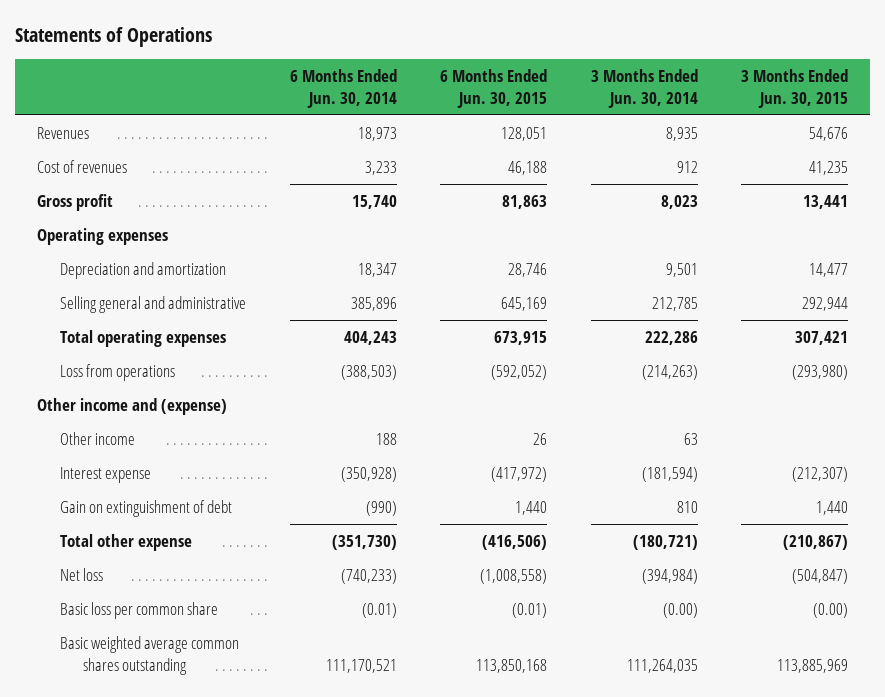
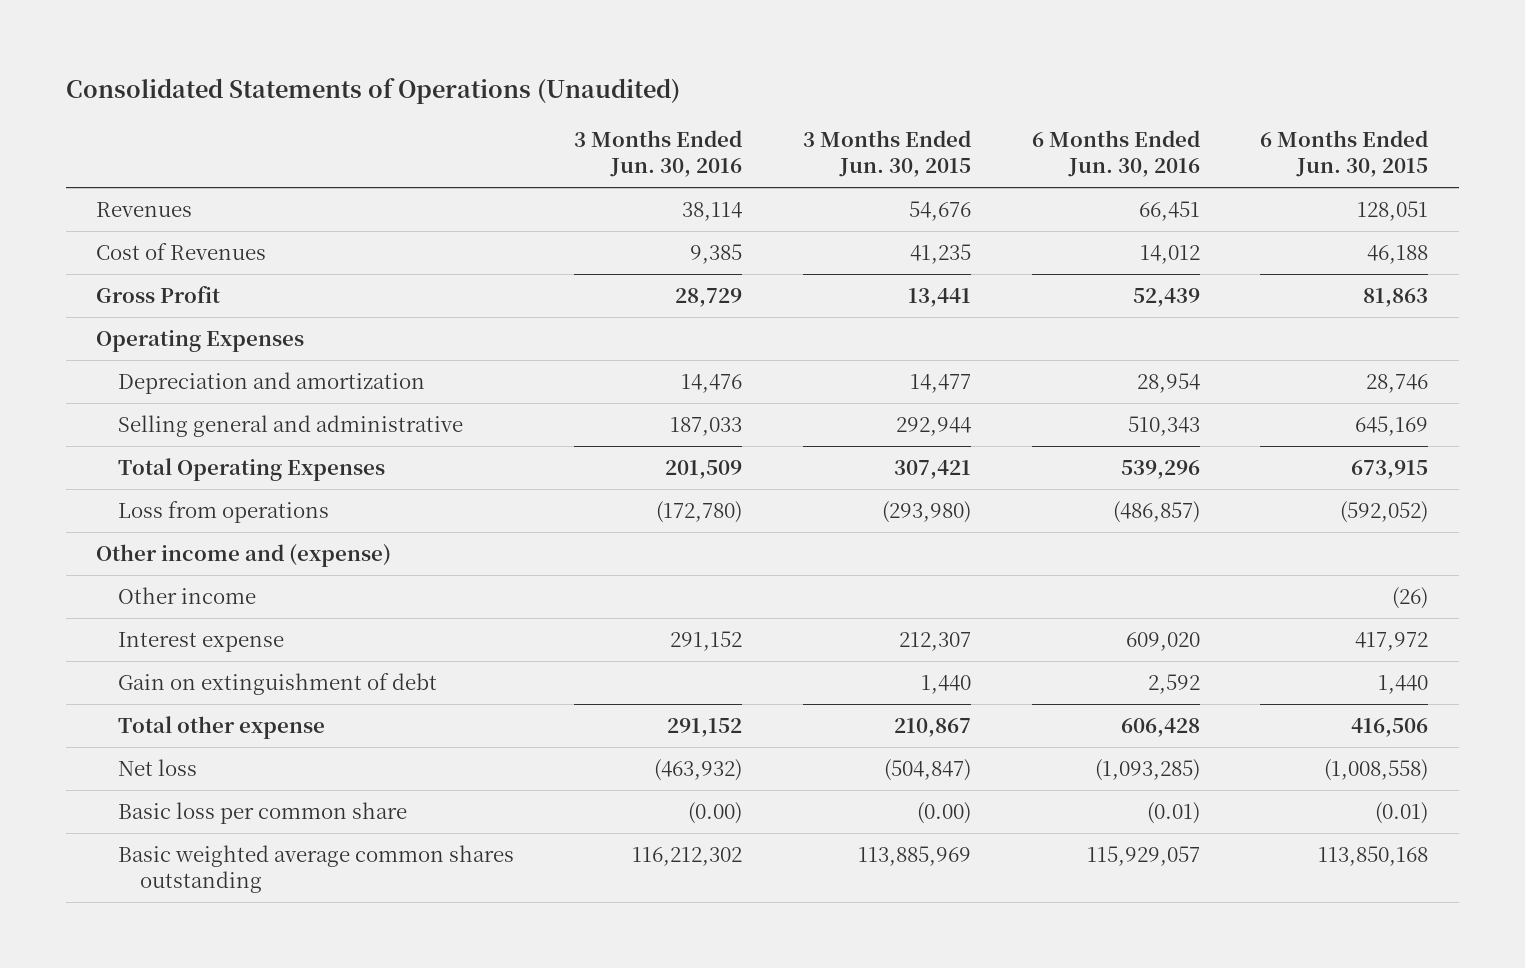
- Statements of Operations
+ Consolidated Statements of Operations (Unaudited)
- | 6 Months Ended Jun. 30, 2014 | 6 Months Ended Jun. 30, 2015 | 3 Months Ended Jun. 30, 2014 | 3 Months Ended Jun. 30, 2015
+ | 3 Months Ended Jun. 30, 2016 | 3 Months Ended Jun. 30, 2015 | 6 Months Ended Jun. 30, 2016 | 6 Months Ended Jun. 30, 2015
- Cost of revenues | 3,233 | 46,188 | 912 | 41,235
- Gross profit | 15,740 | 81,863 | 8,023 | 13,441
- Operating expenses
+ Cost of Revenues | 9,385 | 41,235 | 14,012 | 46,188
+ Gross Profit | 28,729 | 13,441 | 52,439 | 81,863
+ Operating Expenses
- Total operating expenses | 404,243 | 673,915 | 222,286 | 307,421
+ Total Operating Expenses | 201,509 | 307,421 | 539,296 | 673,915
- Other income | 188 | 26 | 63 |
- Interest expense | (350,928) | (417,972) | (181,594) | (212,307)
+ Other income | | | | (26)
+ Interest expense | 291,152 | 212,307 | 609,020 | 417,972
- Total other expense | (351,730) | (416,506) | (180,721) | (210,867)
+ Total other expense | 291,152 | 210,867 | 606,428 | 416,506

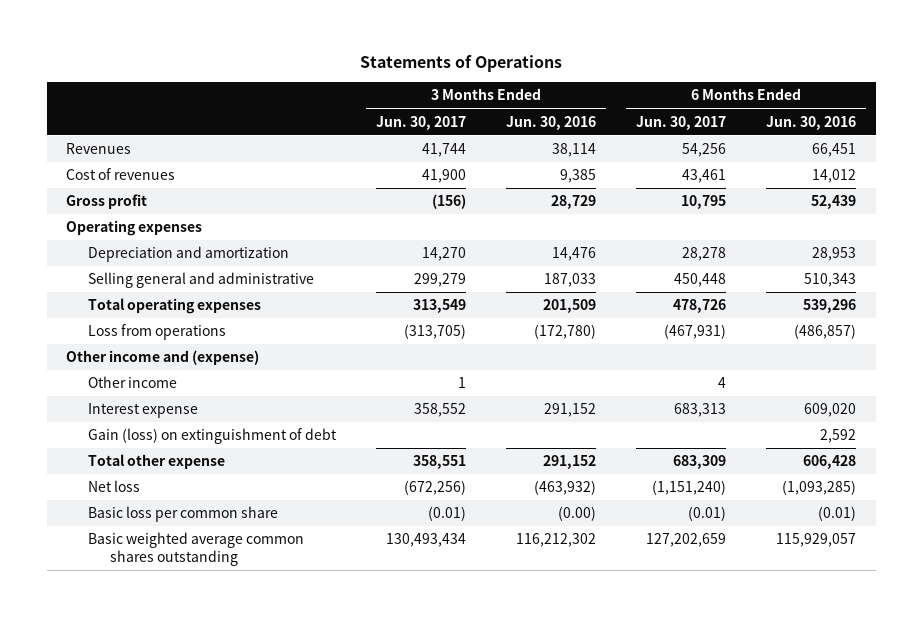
- Consolidated Statements of Operations (Unaudited)
+ Statements of Operations
- | 3 Months Ended Jun. 30, 2016 | 3 Months Ended Jun. 30, 2015 | 6 Months Ended Jun. 30, 2016 | 6 Months Ended Jun. 30, 2015
+ | 3 Months Ended Jun. 30, 2017 | 3 Months Ended Jun. 30, 2016 | 6 Months Ended Jun. 30, 2017 | 6 Months Ended Jun. 30, 2016
- Cost of Revenues | 9,385 | 41,235 | 14,012 | 46,188
- Gross Profit | 28,729 | 13,441 | 52,439 | 81,863
- Operating Expenses
- Depreciation and amortization | 14,476 | 14,477 | 28,954 | 28,746
+ Cost of revenues | 41,900 | 9,385 | 43,461 | 14,012
+ Gross profit | (156) | 28,729 | 10,795 | 52,439
+ Operating expenses
+ Depreciation and amortization | 14,270 | 14,476 | 28,278 | 28,953
- Total Operating Expenses | 201,509 | 307,421 | 539,296 | 673,915
+ Total operating expenses | 313,549 | 201,509 | 478,726 | 539,296
- Gain on extinguishment of debt | | 1,440 | 2,592 | 1,440
+ Gain (loss) on extinguishment of debt | | | | 2,592

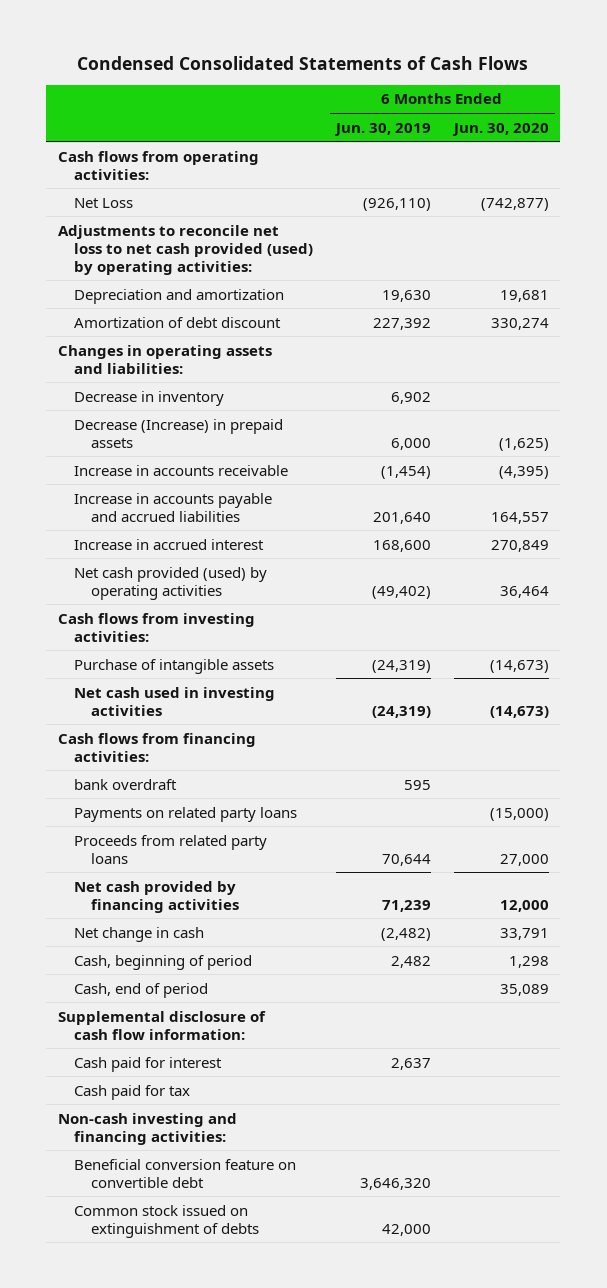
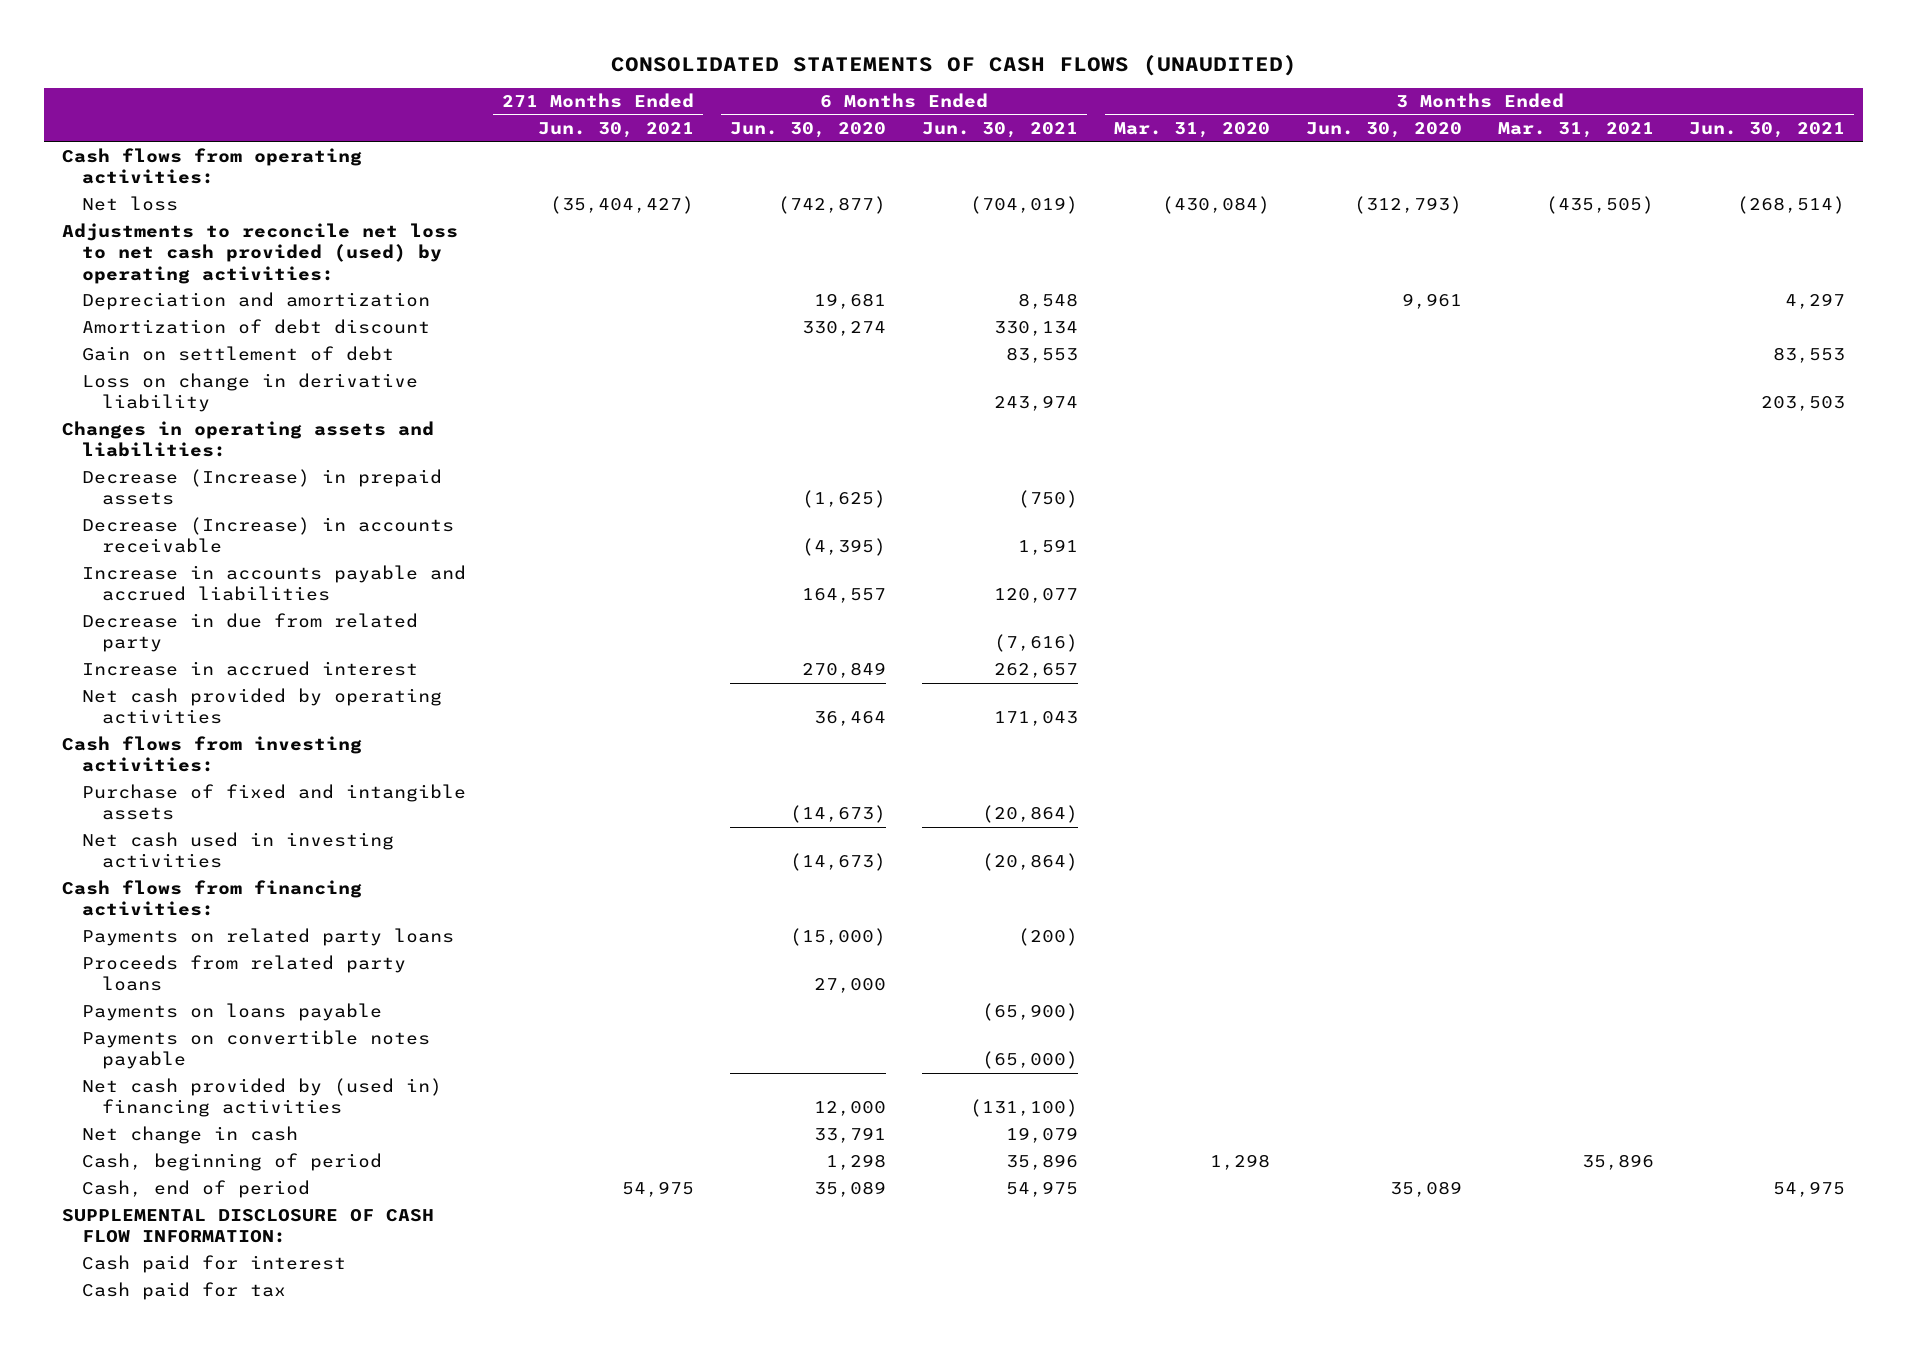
- Condensed Consolidated Statements of Cash Flows
+ CONSOLIDATED STATEMENTS OF CASH FLOWS (UNAUDITED)
- | 6 Months Ended Jun. 30, 2019 | 6 Months Ended Jun. 30, 2020
+ | 271 Months Ended Jun. 30, 2021 | 6 Months Ended Jun. 30, 2020 | 6 Months Ended Jun. 30, 2021 | 3 Months Ended Mar. 31, 2020 | 3 Months Ended Jun. 30, 2020 | 3 Months Ended Mar. 31, 2021 | 3 Months Ended Jun. 30, 2021
- Net Loss | (926,110) | (742,877)
+ Net loss | (35,404,427) | (742,877) | (704,019) | (430,084) | (312,793) | (435,505) | (268,514)
+ Gain on settlement of debt | | | 83,553 | | | | 83,553
+ Loss on change in derivative liability | | | 243,974 | | | | 203,503
- Decrease in inventory | 6,902 |
- Increase in accounts receivable | (1,454) | (4,395)
+ Decrease (Increase) in accounts receivable | | (4,395) | 1,591 | | | |
+ Decrease in due from related party | | | (7,616) | | | |
- Net cash provided (used) by operating activities | (49,402) | 36,464
+ Net cash provided by operating activities | | 36,464 | 171,043 | | | |
- Purchase of intangible assets | (24,319) | (14,673)
+ Purchase of fixed and intangible assets | | (14,673) | (20,864) | | | |
- bank overdraft | 595 |
- Net cash provided by financing activities | 71,239 | 12,000
+ Payments on loans payable | | | (65,900) | | | |
+ Payments on convertible notes payable | | | (65,000) | | | |
+ Net cash provided by (used in) financing activities | | 12,000 | (131,100) | | | |
- Supplemental disclosure of cash flow information:
+ SUPPLEMENTAL DISCLOSURE OF CASH FLOW INFORMATION:
- Non-cash investing and financing activities:
- Beneficial conversion feature on convertible debt | 3,646,320 |
- Common stock issued on extinguishment of debts | 42,000 |

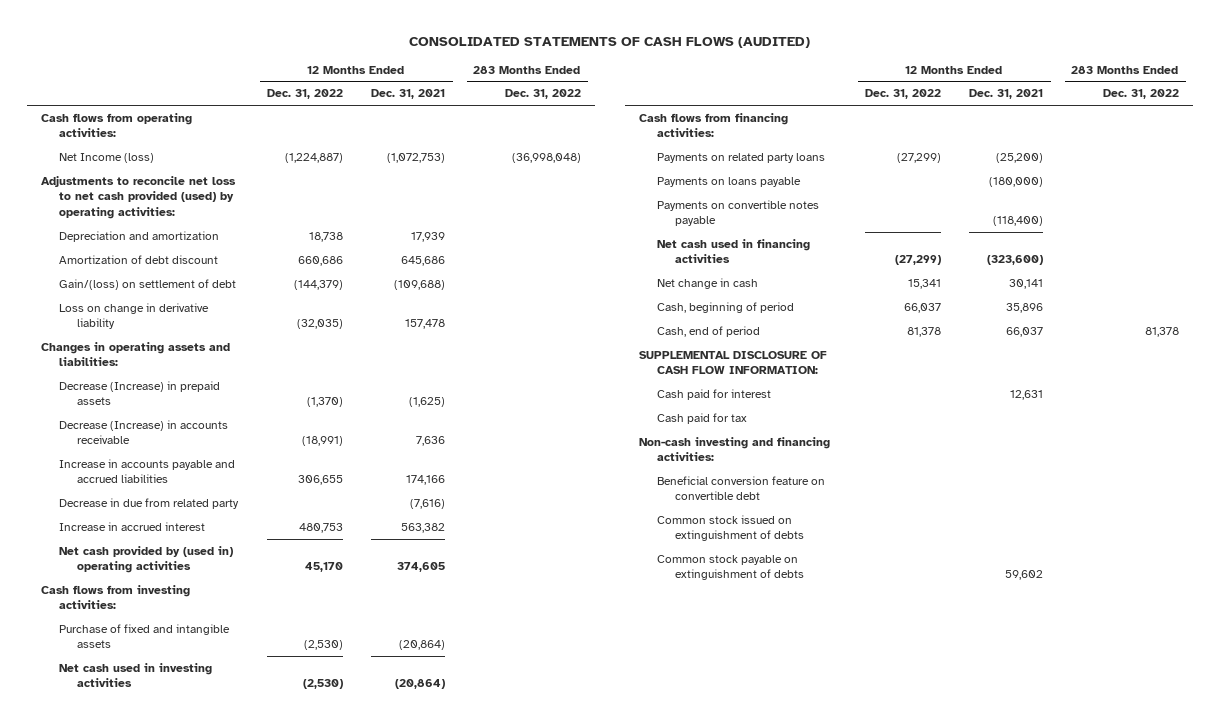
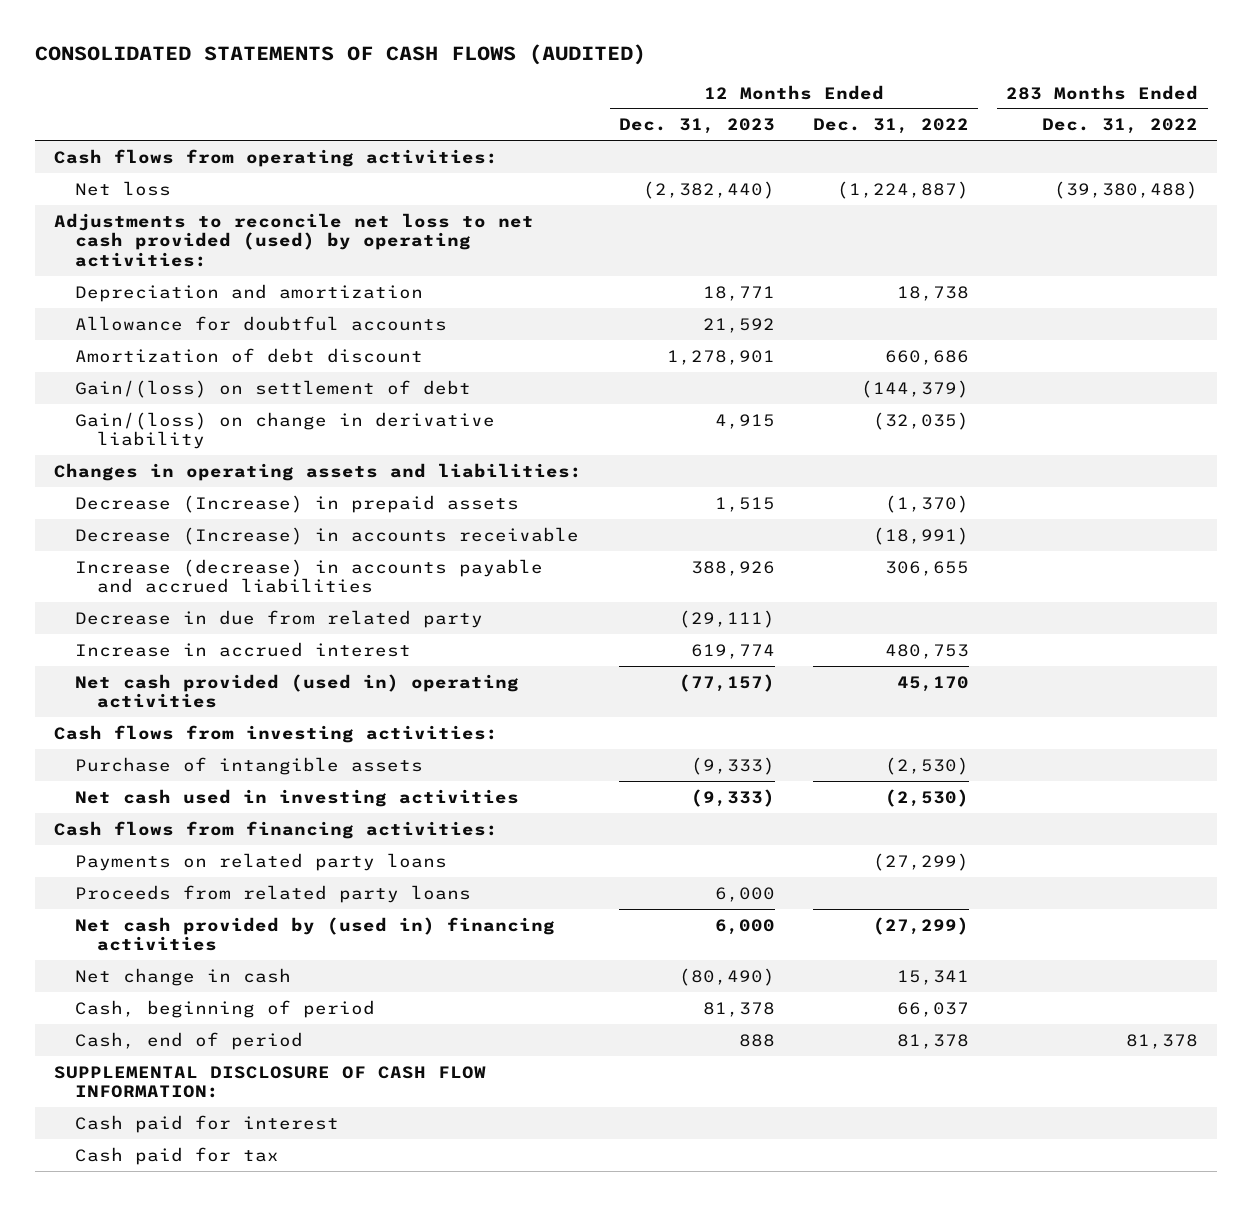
- | 12 Months Ended Dec. 31, 2022 | 12 Months Ended Dec. 31, 2021 | 283 Months Ended Dec. 31, 2022
+ | 12 Months Ended Dec. 31, 2023 | 12 Months Ended Dec. 31, 2022 | 283 Months Ended Dec. 31, 2022
- Net Income (loss) | (1,224,887) | (1,072,753) | (36,998,048)
+ Net loss | (2,382,440) | (1,224,887) | (39,380,488)
+ Allowance for doubtful accounts | 21,592 | |
- Loss on change in derivative liability | (32,035) | 157,478 |
+ Gain/(loss) on change in derivative liability | 4,915 | (32,035) |
- Increase in accounts payable and accrued liabilities | 306,655 | 174,166 |
+ Increase (decrease) in accounts payable and accrued liabilities | 388,926 | 306,655 |
- Net cash provided by (used in) operating activities | 45,170 | 374,605 |
+ Net cash provided (used in) operating activities | (77,157) | 45,170 |
- Purchase of fixed and intangible assets | (2,530) | (20,864) |
+ Purchase of intangible assets | (9,333) | (2,530) |
- Payments on loans payable | | (180,000) |
- Payments on convertible notes payable | | (118,400) |
- Net cash used in financing activities | (27,299) | (323,600) |
+ Proceeds from related party loans | 6,000 | |
+ Net cash provided by (used in) financing activities | 6,000 | (27,299) |
- Non-cash investing and financing activities:
- Beneficial conversion feature on convertible debt
- Common stock issued on extinguishment of debts
- Common stock payable on extinguishment of debts | | 59,602 |

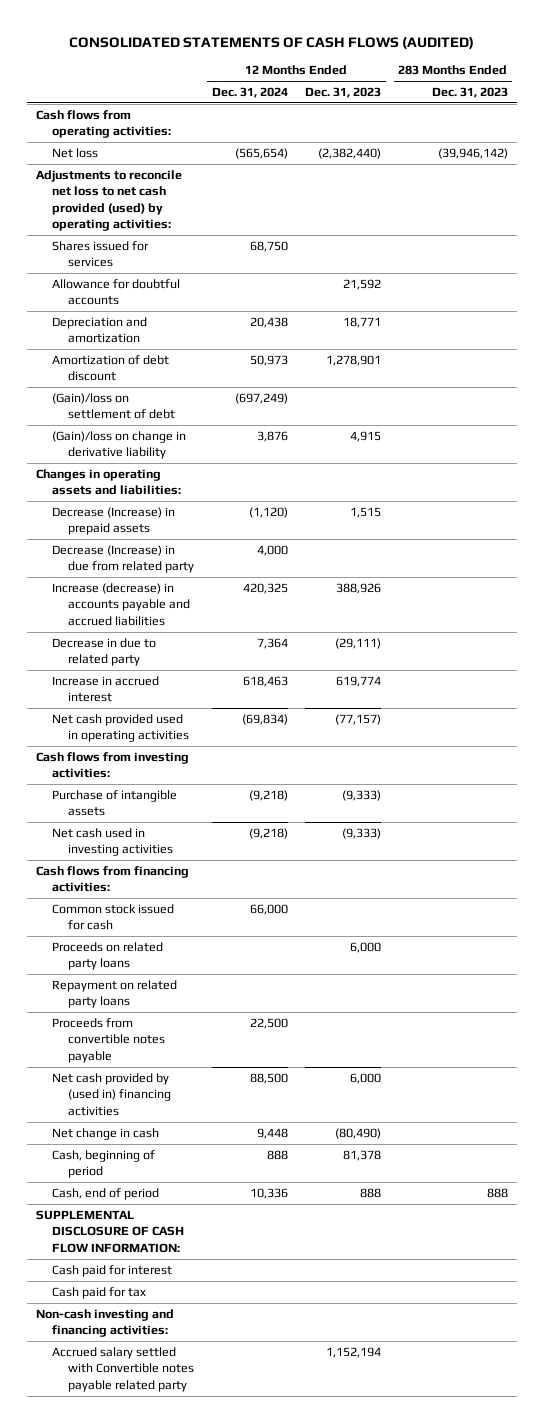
- | 12 Months Ended Dec. 31, 2023 | 12 Months Ended Dec. 31, 2022 | 283 Months Ended Dec. 31, 2022
+ | 12 Months Ended Dec. 31, 2024 | 12 Months Ended Dec. 31, 2023 | 283 Months Ended Dec. 31, 2023
+ Shares issued for services | 68,750 | |
moved down: Depreciation and amortization | 20,438 | 18,771 |
- Gain/(loss) on settlement of debt | | (144,379) |
- Gain/(loss) on change in derivative liability | 4,915 | (32,035) |
+ (Gain)/loss on settlement of debt | (697,249) | |
+ (Gain)/loss on change in derivative liability | 3,876 | 4,915 |
- Decrease (Increase) in accounts receivable | | (18,991) |
+ Decrease (Increase) in due from related party | 4,000 | |
- Decrease in due from related party | (29,111) | |
+ Decrease in due to related party | 7,364 | (29,111) |
- Net cash provided (used in) operating activities | (77,157) | 45,170 |
+ Net cash provided used in operating activities | (69,834) | (77,157) |
- Payments on related party loans | | (27,299) |
- Proceeds from related party loans | 6,000 | |
+ Common stock issued for cash | 66,000 | |
+ Proceeds on related party loans | | 6,000 |
+ Repayment on related party loans
+ Proceeds from convertible notes payable | 22,500 | |
+ Non-cash investing and financing activities:
+ Accrued salary settled with Convertible notes payable related party | | 1,152,194 |

